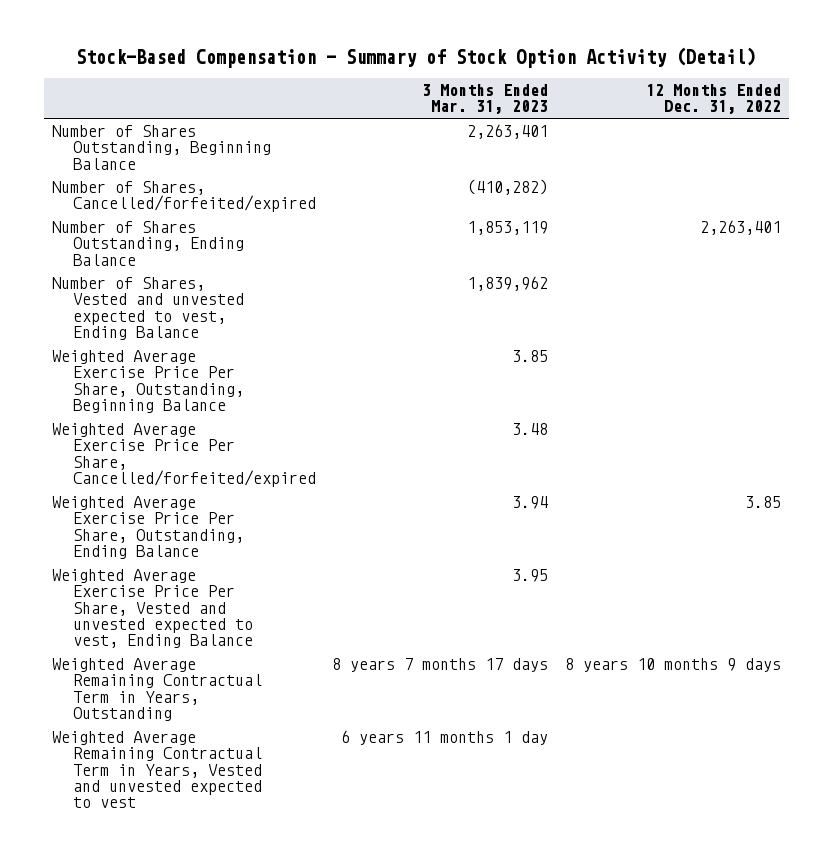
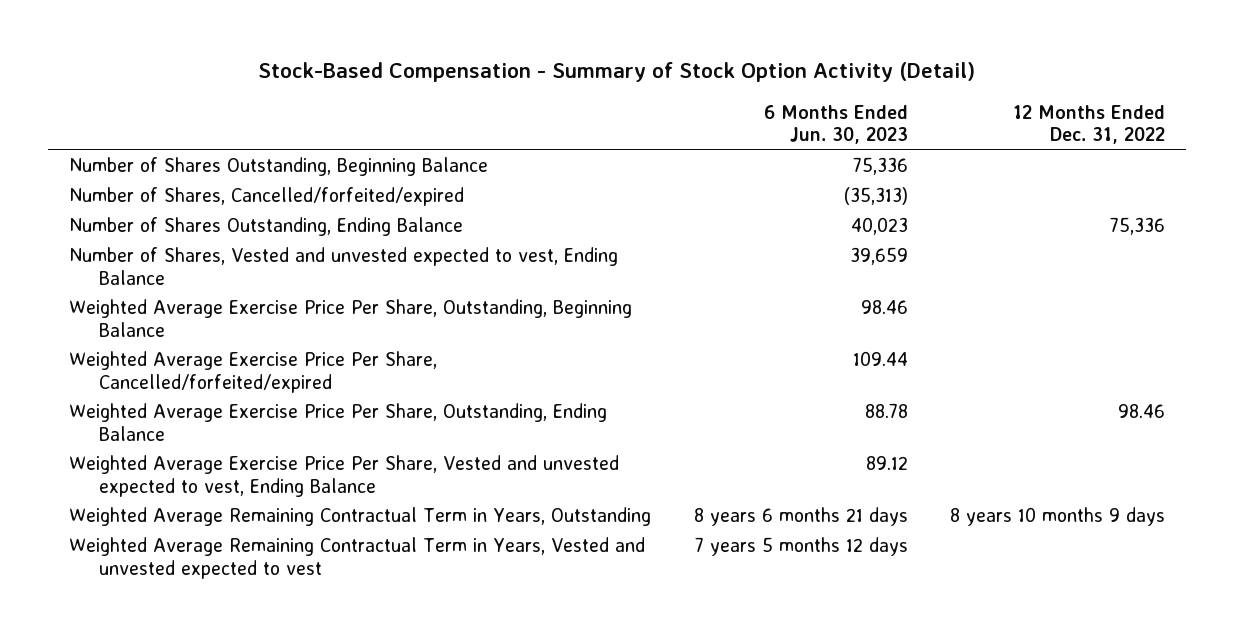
- | 3 Months Ended Mar. 31, 2023 | 12 Months Ended Dec. 31, 2022
+ | 6 Months Ended Jun. 30, 2023 | 12 Months Ended Dec. 31, 2022
- Number of Shares Outstanding, Ending Balance | 1,853,119 | 2,263,401
+ Number of Shares Outstanding, Ending Balance | 40,023 | 75,336
- Weighted Average Exercise Price Per Share, Outstanding, Ending Balance | 3.94 | 3.85
+ Weighted Average Exercise Price Per Share, Outstanding, Ending Balance | 88.78 | 98.46

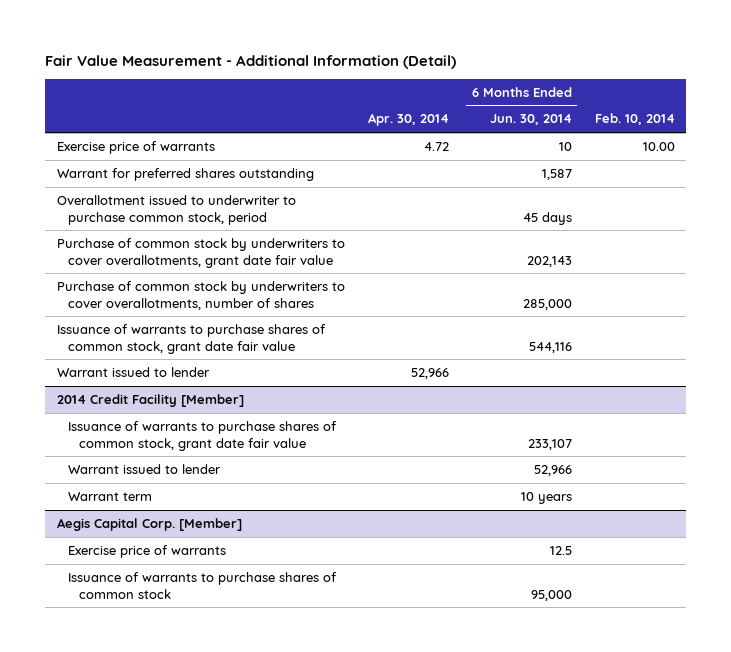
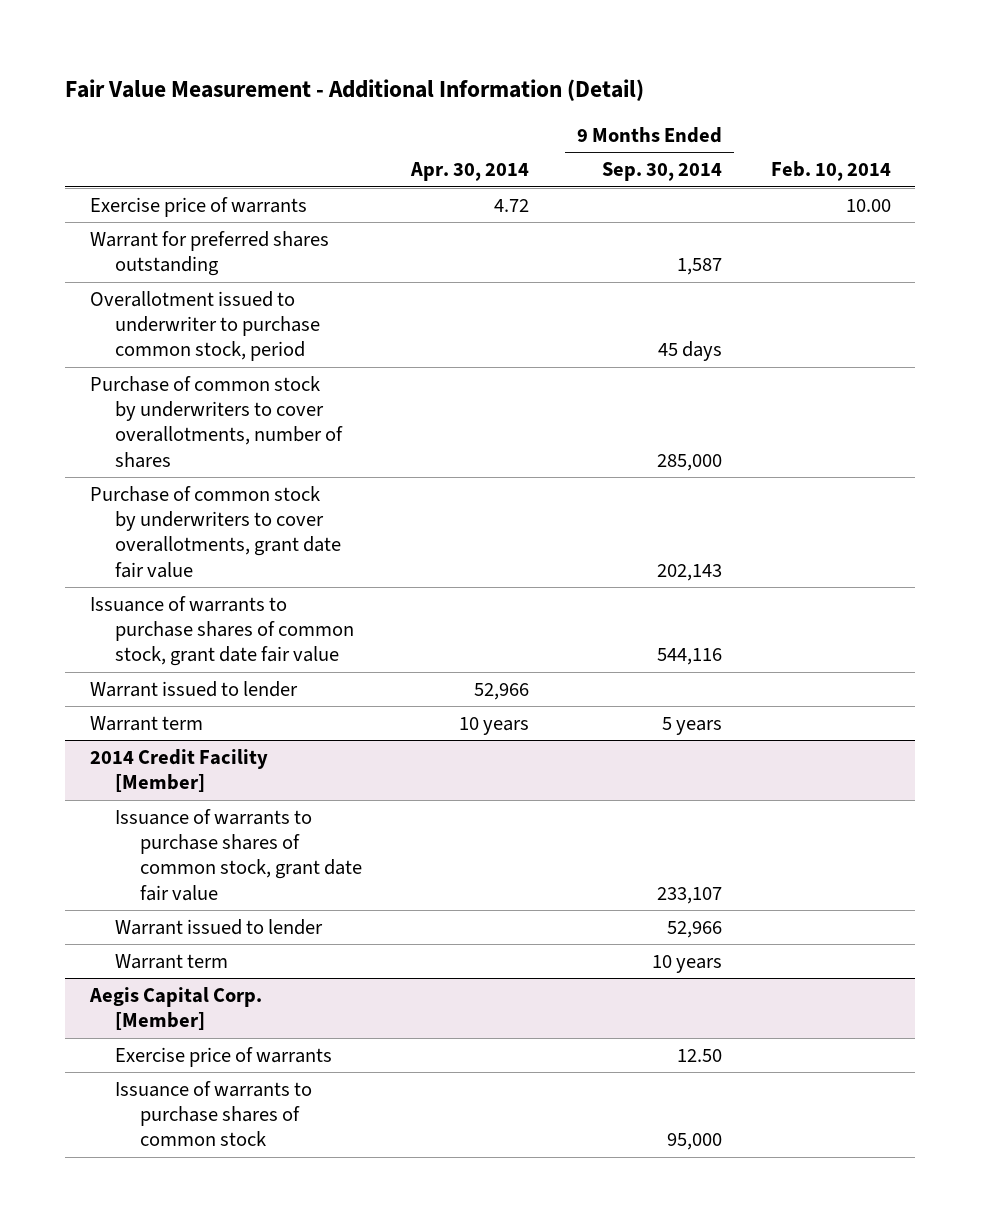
- | Apr. 30, 2014 | 6 Months Ended Jun. 30, 2014 | Feb. 10, 2014
+ | Apr. 30, 2014 | 9 Months Ended Sep. 30, 2014 | Feb. 10, 2014
moved down: Purchase of common stock by underwriters to cover overallotments, grant date fair value | | 202,143 |
+ Warrant term | 10 years | 5 years |

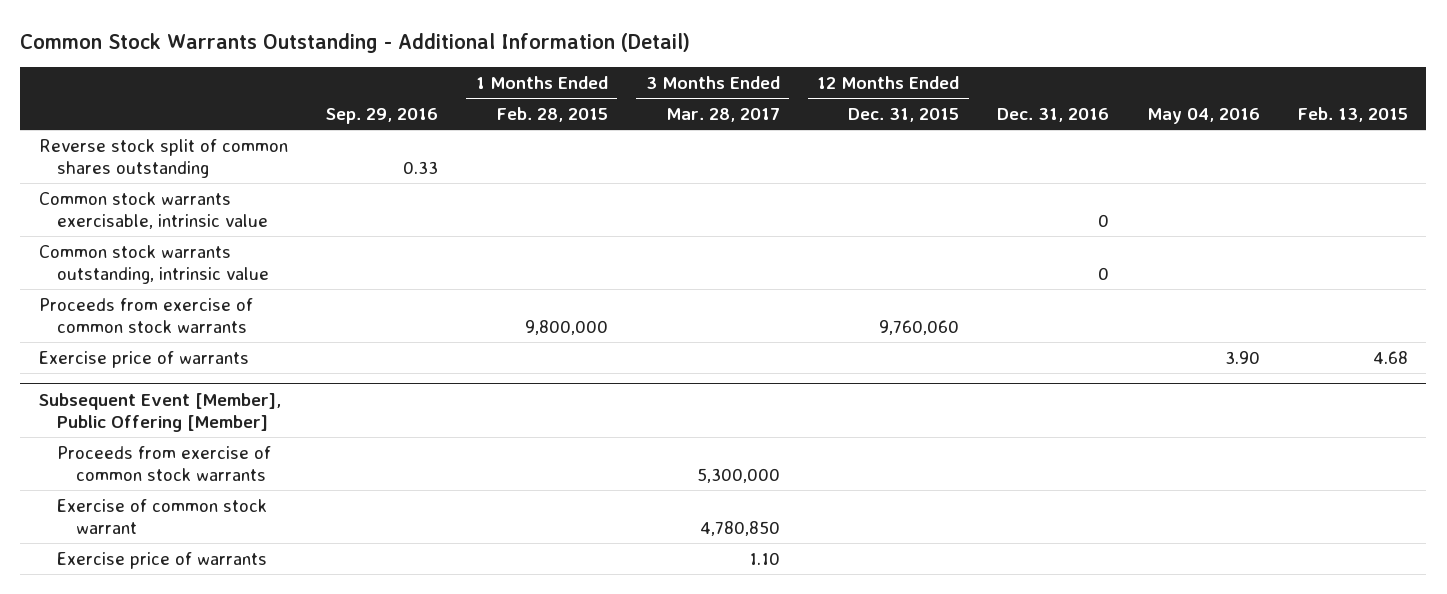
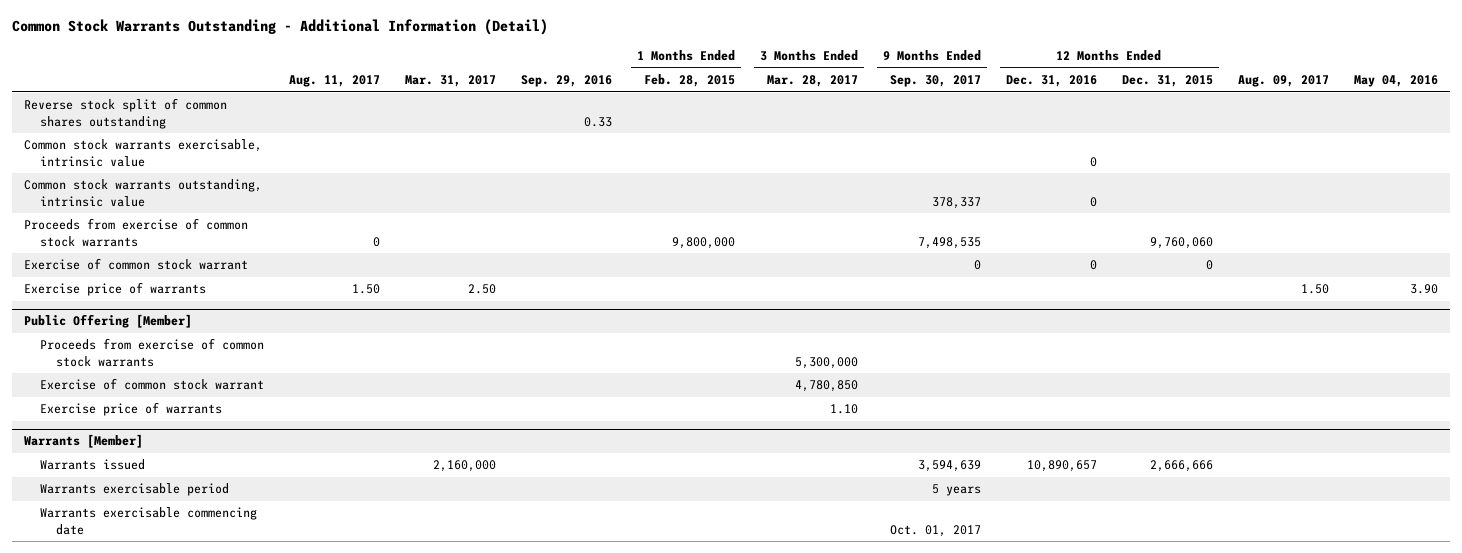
- | Sep. 29, 2016 | 1 Months Ended Feb. 28, 2015 | 3 Months Ended Mar. 28, 2017 | 12 Months Ended Dec. 31, 2015 | Dec. 31, 2016 | May 04, 2016 | Feb. 13, 2015
+ | Aug. 11, 2017 | Mar. 31, 2017 | Sep. 29, 2016 | 1 Months Ended Feb. 28, 2015 | 3 Months Ended Mar. 28, 2017 | 9 Months Ended Sep. 30, 2017 | 12 Months Ended Dec. 31, 2016 | 12 Months Ended Dec. 31, 2015 | Aug. 09, 2017 | May 04, 2016
+ Exercise of common stock warrant | | | | | | 0 | 0 | 0 | |
- Subsequent Event [Member], Public Offering [Member]
+ Public Offering [Member]
+ Warrants [Member]
+ Warrants issued | | 2,160,000 | | | | 3,594,639 | 10,890,657 | 2,666,666 | |
+ Warrants exercisable period | | | | | | 5 years | | | |
+ Warrants exercisable commencing date | | | | | | Oct. 01, 2017 | | | |

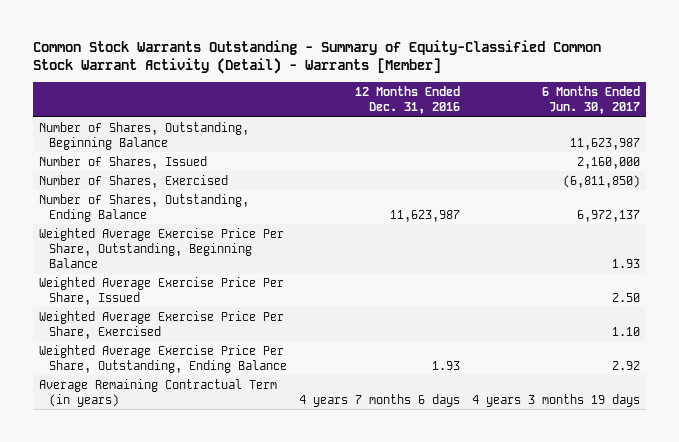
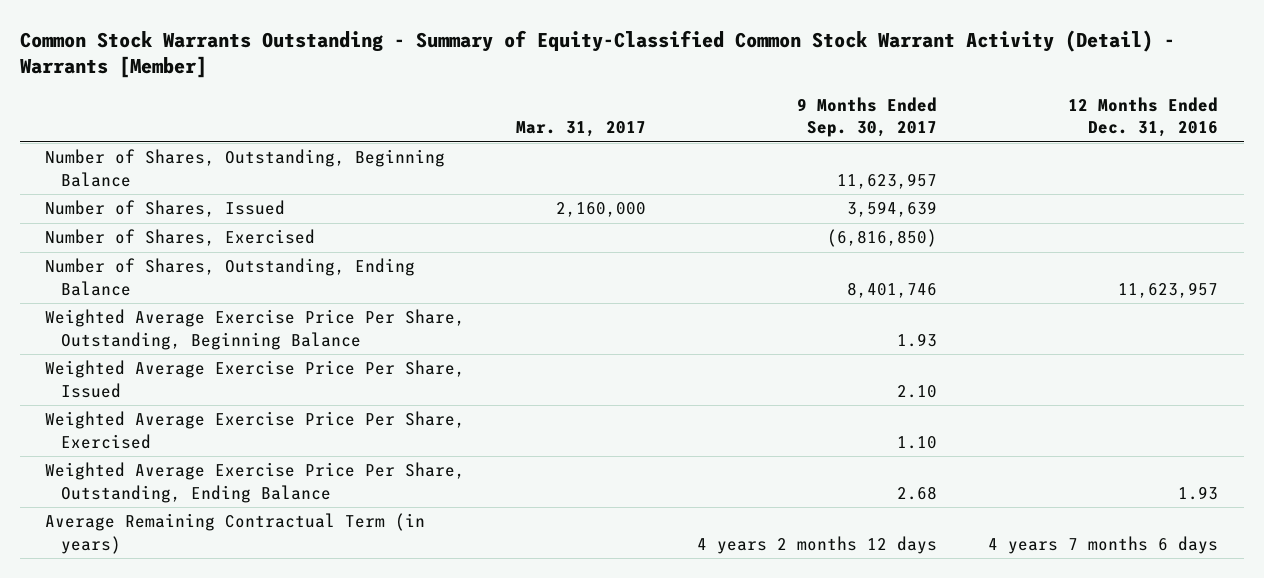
- | 12 Months Ended Dec. 31, 2016 | 6 Months Ended Jun. 30, 2017
+ | Mar. 31, 2017 | 9 Months Ended Sep. 30, 2017 | 12 Months Ended Dec. 31, 2016
- Number of Shares, Outstanding, Ending Balance | 11,623,987 | 6,972,137
+ Number of Shares, Outstanding, Ending Balance | | 8,401,746 | 11,623,957

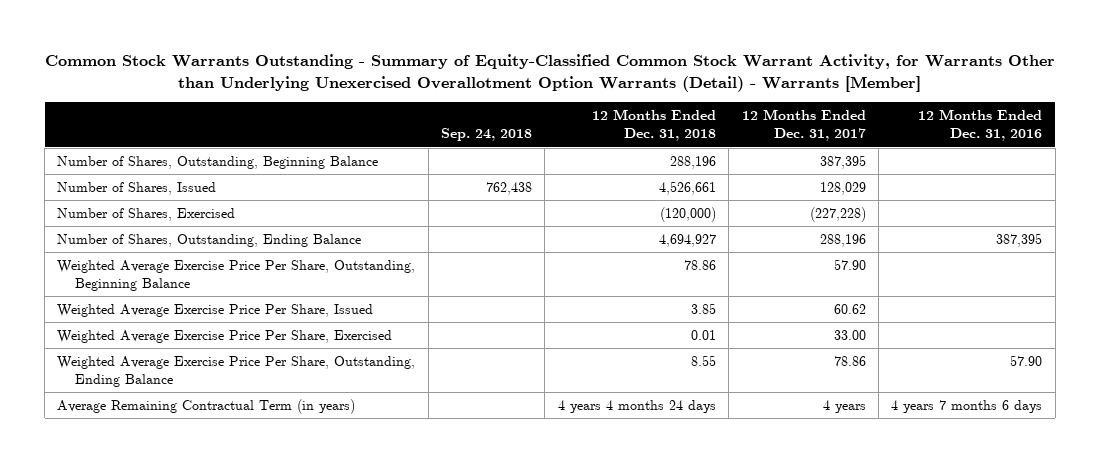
- Common Stock Warrants Outstanding - Summary of Equity-Classified Common Stock Warrant Activity (Detail) - Warrants [Member]
+ Common Stock Warrants Outstanding - Summary of Equity-Classified Common Stock Warrant Activity, for Warrants Other than Underlying Unexercised Overallotment Option Warrants (Detail) - Warrants [Member]
- | Mar. 31, 2017 | 9 Months Ended Sep. 30, 2017 | 12 Months Ended Dec. 31, 2016
+ | Sep. 24, 2018 | 12 Months Ended Dec. 31, 2018 | 12 Months Ended Dec. 31, 2017 | 12 Months Ended Dec. 31, 2016
- Number of Shares, Outstanding, Ending Balance | | 8,401,746 | 11,623,957
+ Number of Shares, Outstanding, Ending Balance | | 4,694,927 | 288,196 | 387,395
- Weighted Average Exercise Price Per Share, Outstanding, Ending Balance | | 2.68 | 1.93
+ Weighted Average Exercise Price Per Share, Outstanding, Ending Balance | | 8.55 | 78.86 | 57.90

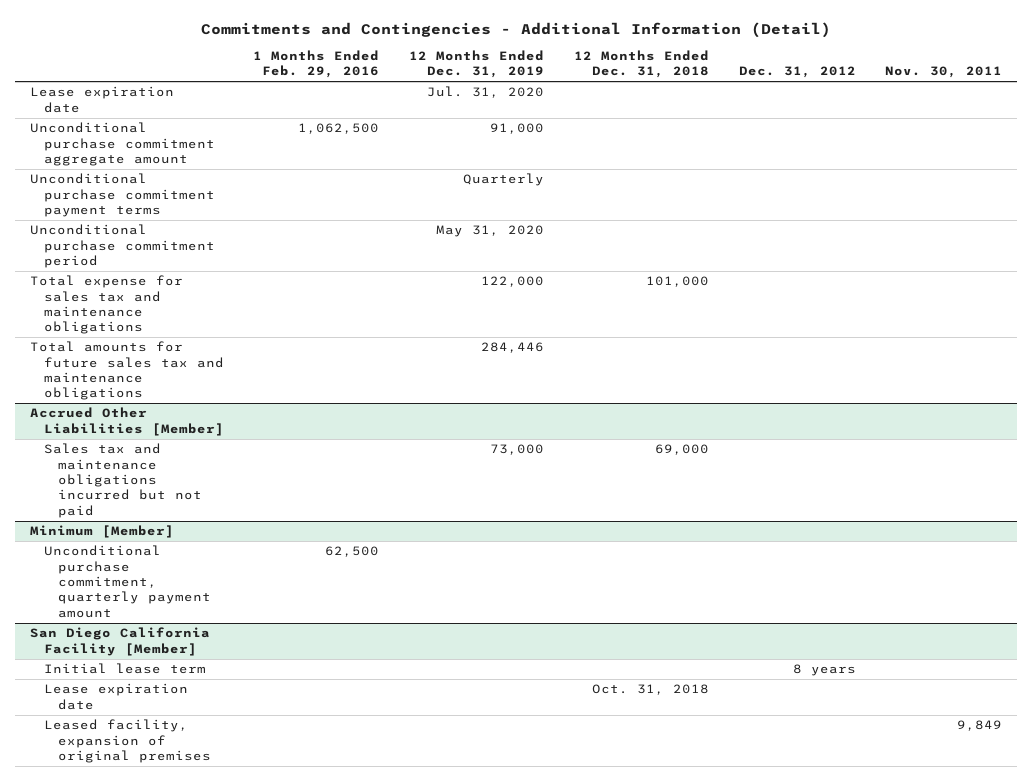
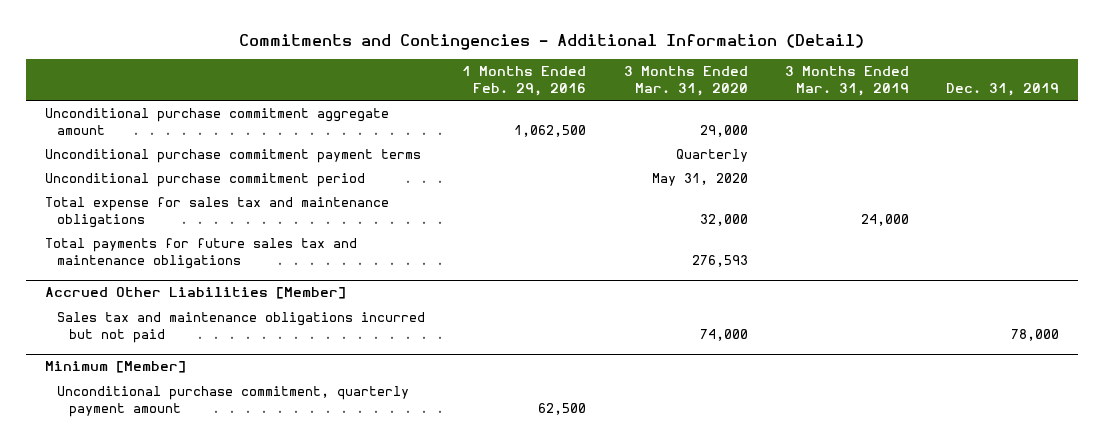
- | 1 Months Ended Feb. 29, 2016 | 12 Months Ended Dec. 31, 2019 | 12 Months Ended Dec. 31, 2018 | Dec. 31, 2012 | Nov. 30, 2011
+ | 1 Months Ended Feb. 29, 2016 | 3 Months Ended Mar. 31, 2020 | 3 Months Ended Mar. 31, 2019 | Dec. 31, 2019
- Lease expiration date | | Jul. 31, 2020 | | |
- Total amounts for future sales tax and maintenance obligations | | 284,446 | | |
+ Total payments for future sales tax and maintenance obligations | | 276,593 | |
- San Diego California Facility [Member]
- Initial lease term | | | | 8 years |
- Lease expiration date | | | Oct. 31, 2018 | |
- Leased facility, expansion of original premises | | | | | 9,849

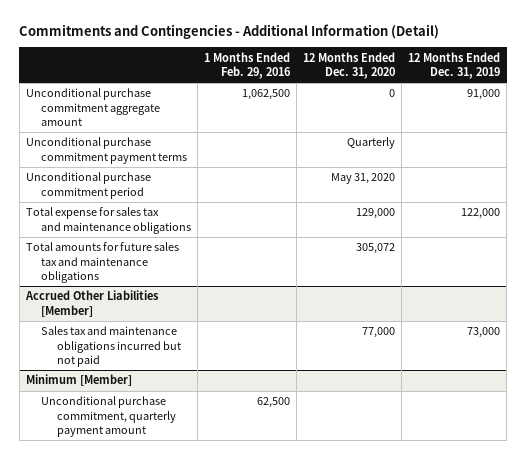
- | 1 Months Ended Feb. 29, 2016 | 3 Months Ended Mar. 31, 2020 | 3 Months Ended Mar. 31, 2019 | Dec. 31, 2019
+ | 1 Months Ended Feb. 29, 2016 | 12 Months Ended Dec. 31, 2020 | 12 Months Ended Dec. 31, 2019
- Total payments for future sales tax and maintenance obligations | | 276,593 | |
+ Total amounts for future sales tax and maintenance obligations | | 305,072 |

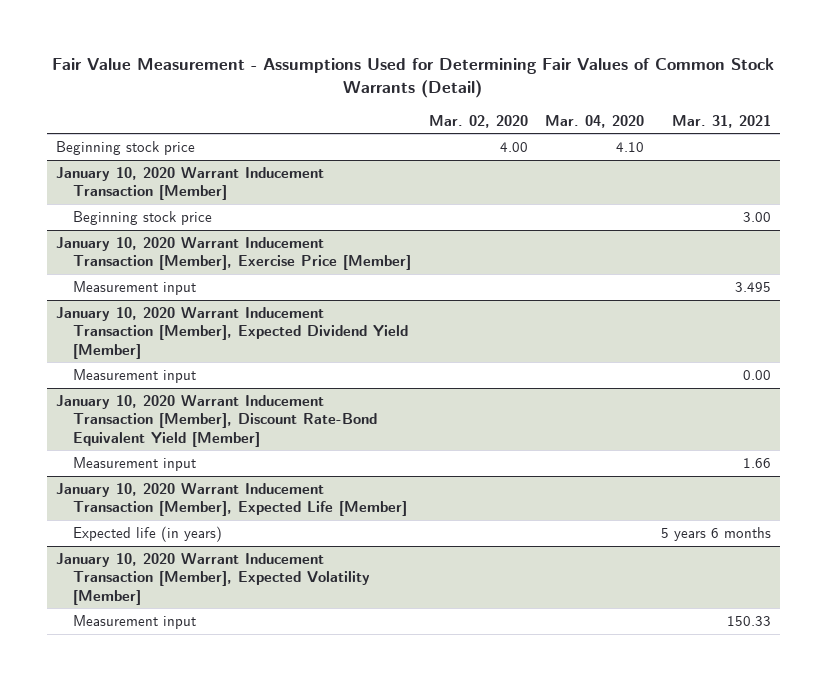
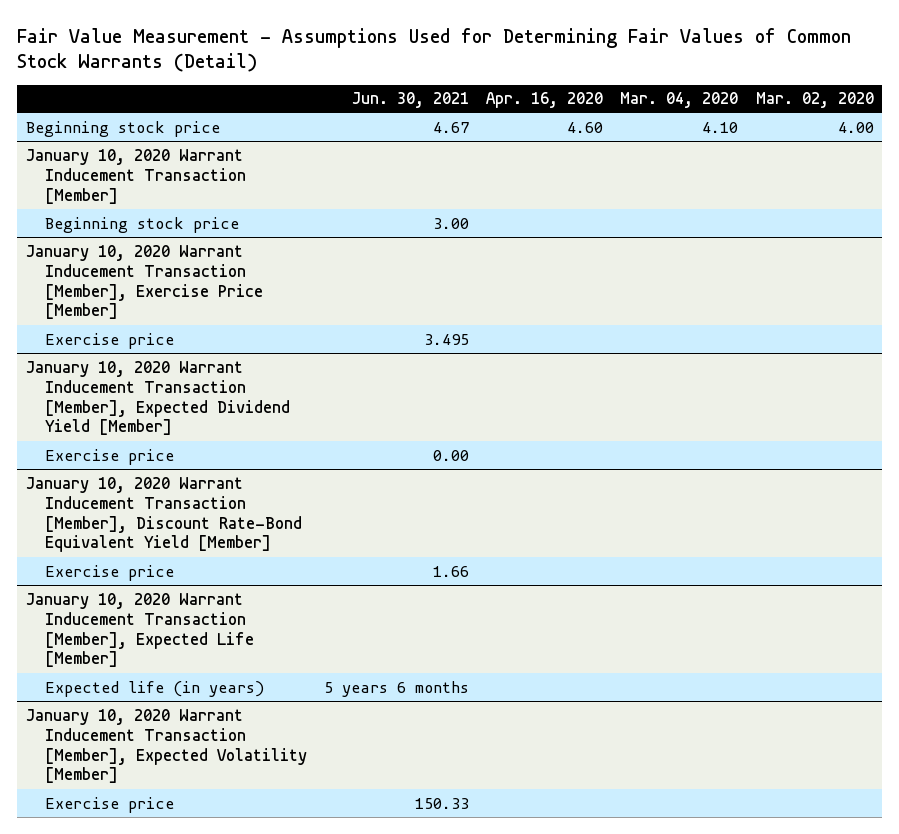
- | Mar. 02, 2020 | Mar. 04, 2020 | Mar. 31, 2021
+ | Jun. 30, 2021 | Apr. 16, 2020 | Mar. 04, 2020 | Mar. 02, 2020
@ January 10, 2020 Warrant Inducement Transaction [Member], Exercise Price [Member]
- Measurement input | | | 3.495
+ Exercise price | 3.495 | | |
@ January 10, 2020 Warrant Inducement Transaction [Member], Expected Dividend Yield [Member]
- Measurement input | | | 0.00
+ Exercise price | 0.00 | | |
@ January 10, 2020 Warrant Inducement Transaction [Member], Discount Rate-Bond Equivalent Yield [Member]
- Measurement input | | | 1.66
+ Exercise price | 1.66 | | |
@ January 10, 2020 Warrant Inducement Transaction [Member], Expected Volatility [Member]
- Measurement input | | | 150.33
+ Exercise price | 150.33 | | |

